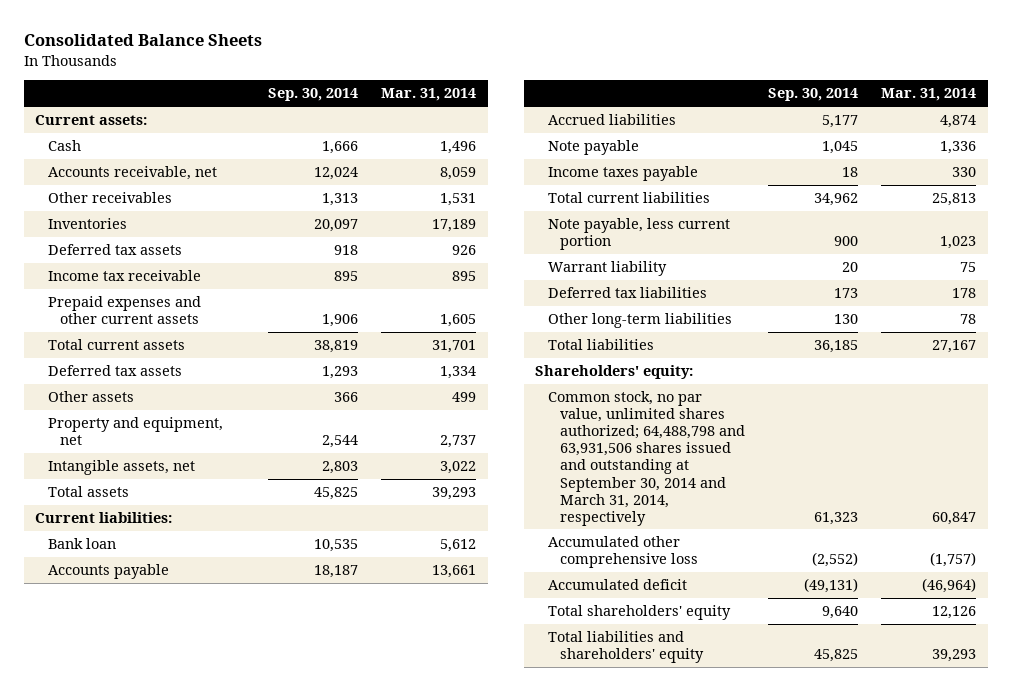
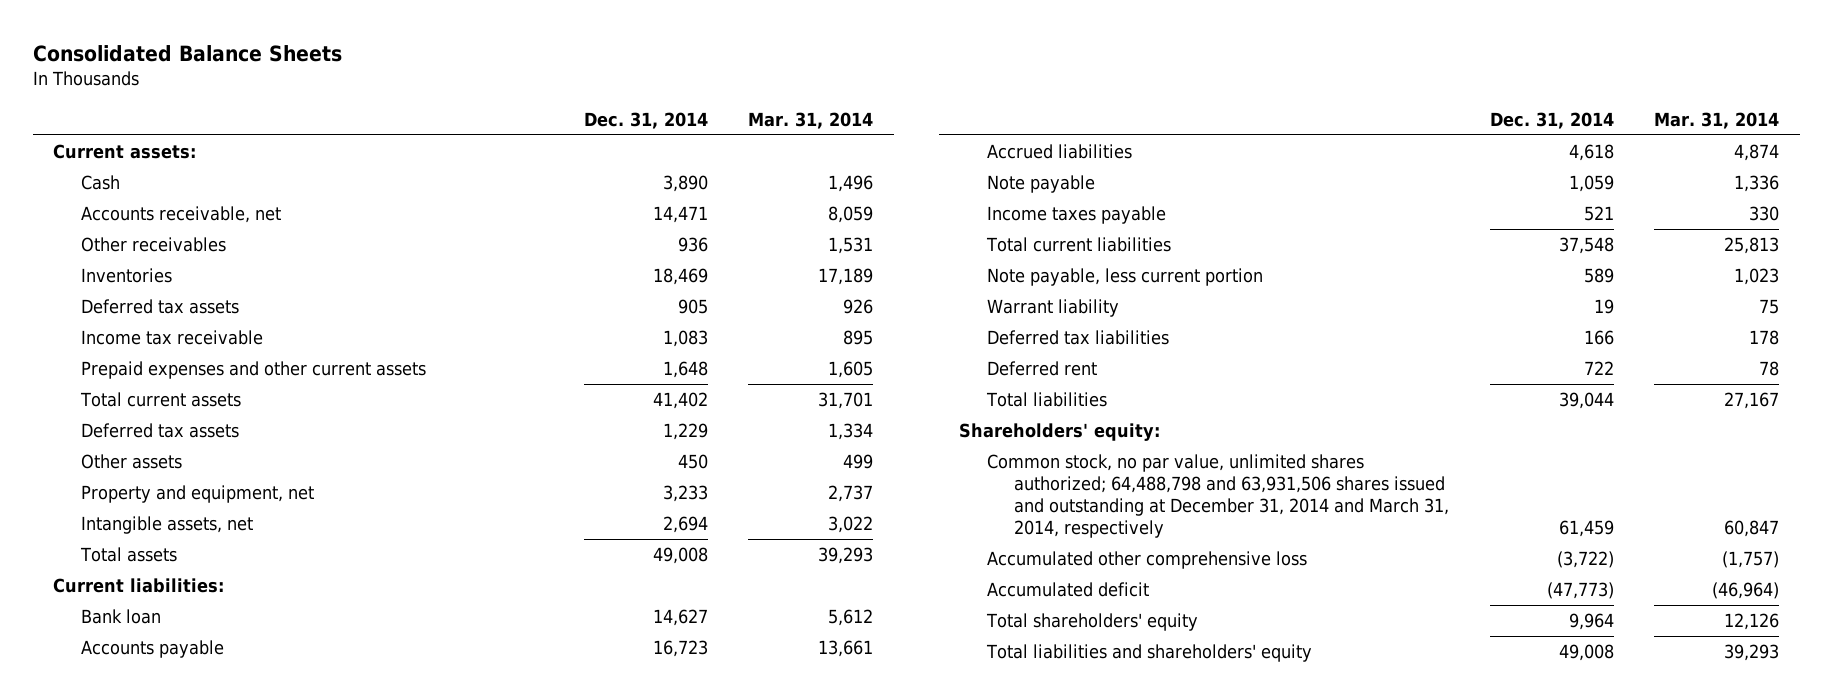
- | Sep. 30, 2014 | Mar. 31, 2014
+ | Dec. 31, 2014 | Mar. 31, 2014
- Other long-term liabilities | 130 | 78
+ Deferred rent | 722 | 78
- Common stock, no par value, unlimited shares authorized; 64,488,798 and 63,931,506 shares issued and outstanding at September 30, 2014 and March 31, 2014, respectively | 61,323 | 60,847
+ Common stock, no par value, unlimited shares authorized; 64,488,798 and 63,931,506 shares issued and outstanding at December 31, 2014 and March 31, 2014, respectively | 61,459 | 60,847

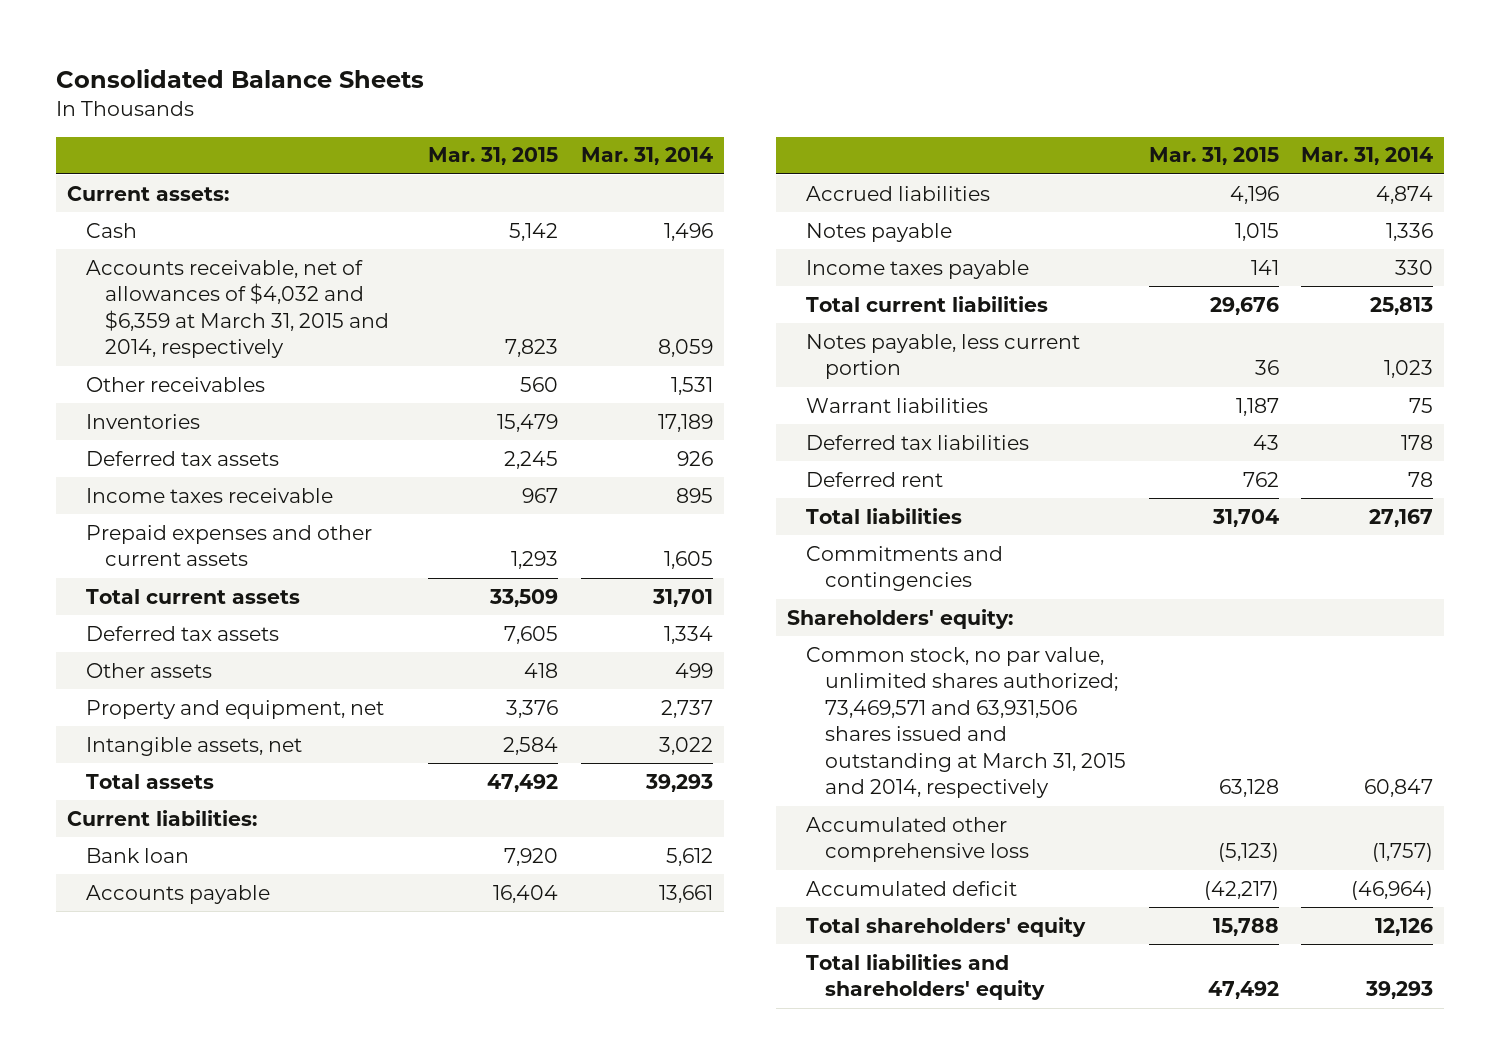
- | Dec. 31, 2014 | Mar. 31, 2014
+ | Mar. 31, 2015 | Mar. 31, 2014
- Accounts receivable, net | 14,471 | 8,059
+ Accounts receivable, net of allowances of $4,032 and $6,359 at March 31, 2015 and 2014, respectively | 7,823 | 8,059
- Income tax receivable | 1,083 | 895
+ Income taxes receivable | 967 | 895
- Note payable | 1,059 | 1,336
+ Notes payable | 1,015 | 1,336
- Note payable, less current portion | 589 | 1,023
- Warrant liability | 19 | 75
+ Notes payable, less current portion | 36 | 1,023
+ Warrant liabilities | 1,187 | 75
+ Commitments and contingencies
- Common stock, no par value, unlimited shares authorized; 64,488,798 and 63,931,506 shares issued and outstanding at December 31, 2014 and March 31, 2014, respectively | 61,459 | 60,847
+ Common stock, no par value, unlimited shares authorized; 73,469,571 and 63,931,506 shares issued and outstanding at March 31, 2015 and 2014, respectively | 63,128 | 60,847

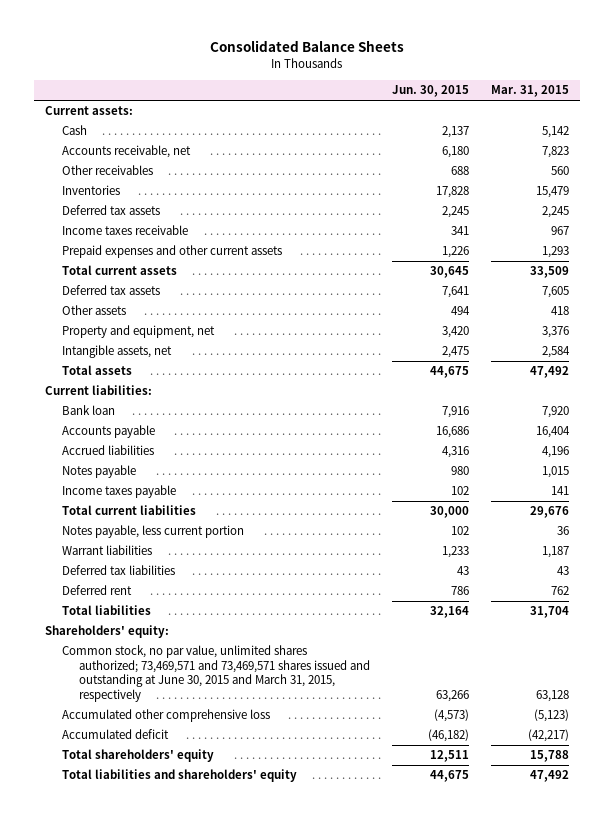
- | Mar. 31, 2015 | Mar. 31, 2014
+ | Jun. 30, 2015 | Mar. 31, 2015
- Accounts receivable, net of allowances of $4,032 and $6,359 at March 31, 2015 and 2014, respectively | 7,823 | 8,059
+ Accounts receivable, net | 6,180 | 7,823
- Commitments and contingencies
- Common stock, no par value, unlimited shares authorized; 73,469,571 and 63,931,506 shares issued and outstanding at March 31, 2015 and 2014, respectively | 63,128 | 60,847
+ Common stock, no par value, unlimited shares authorized; 73,469,571 and 73,469,571 shares issued and outstanding at June 30, 2015 and March 31, 2015, respectively | 63,266 | 63,128

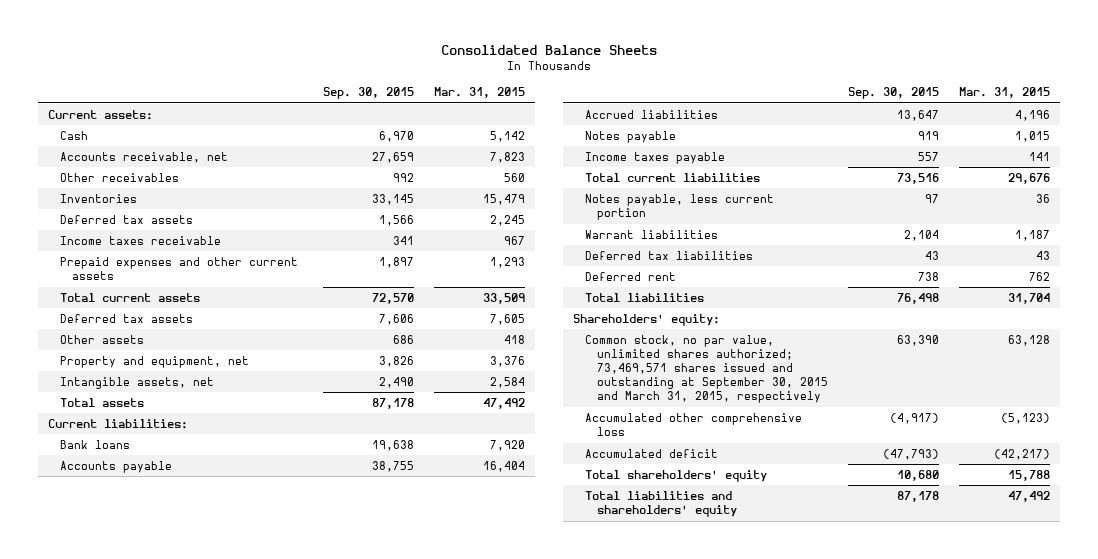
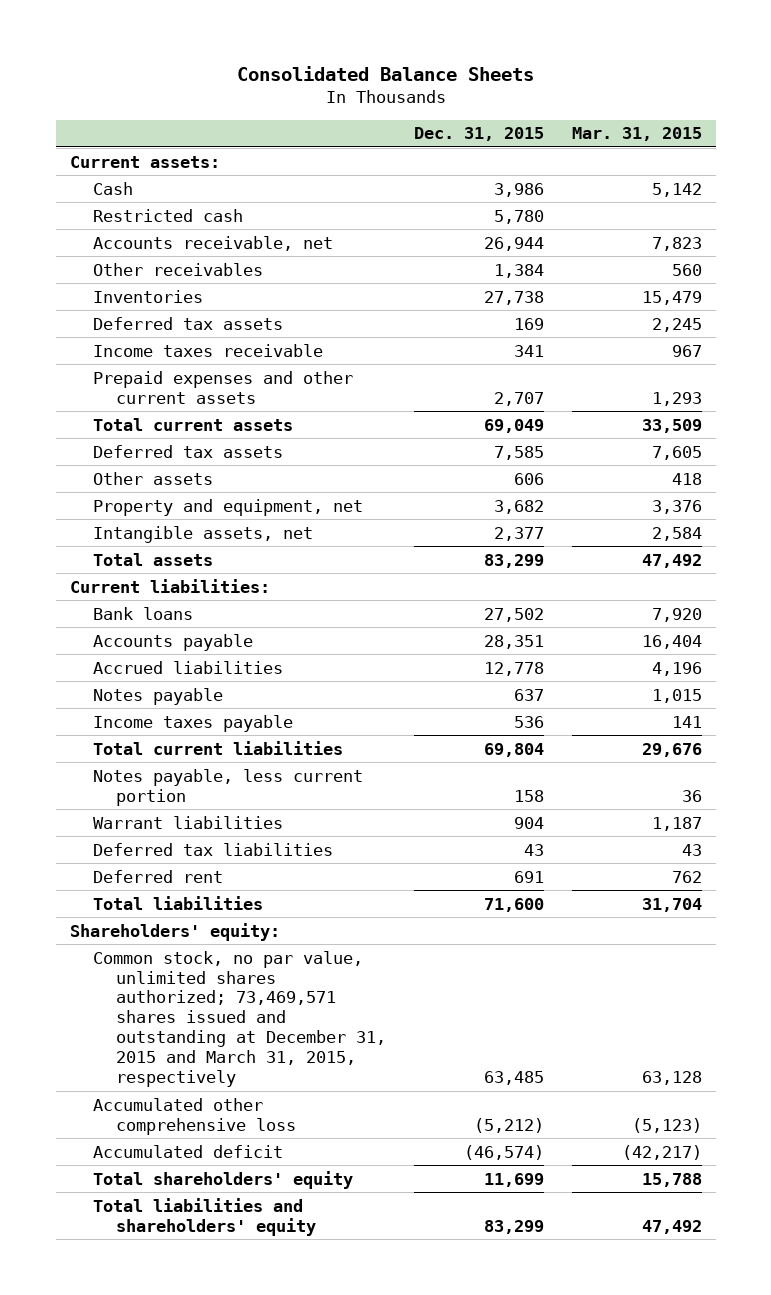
- | Sep. 30, 2015 | Mar. 31, 2015
+ | Dec. 31, 2015 | Mar. 31, 2015
+ Restricted cash | 5,780 |
- Common stock, no par value, unlimited shares authorized; 73,469,571 shares issued and outstanding at September 30, 2015 and March 31, 2015, respectively | 63,390 | 63,128
+ Common stock, no par value, unlimited shares authorized; 73,469,571 shares issued and outstanding at December 31, 2015 and March 31, 2015, respectively | 63,485 | 63,128

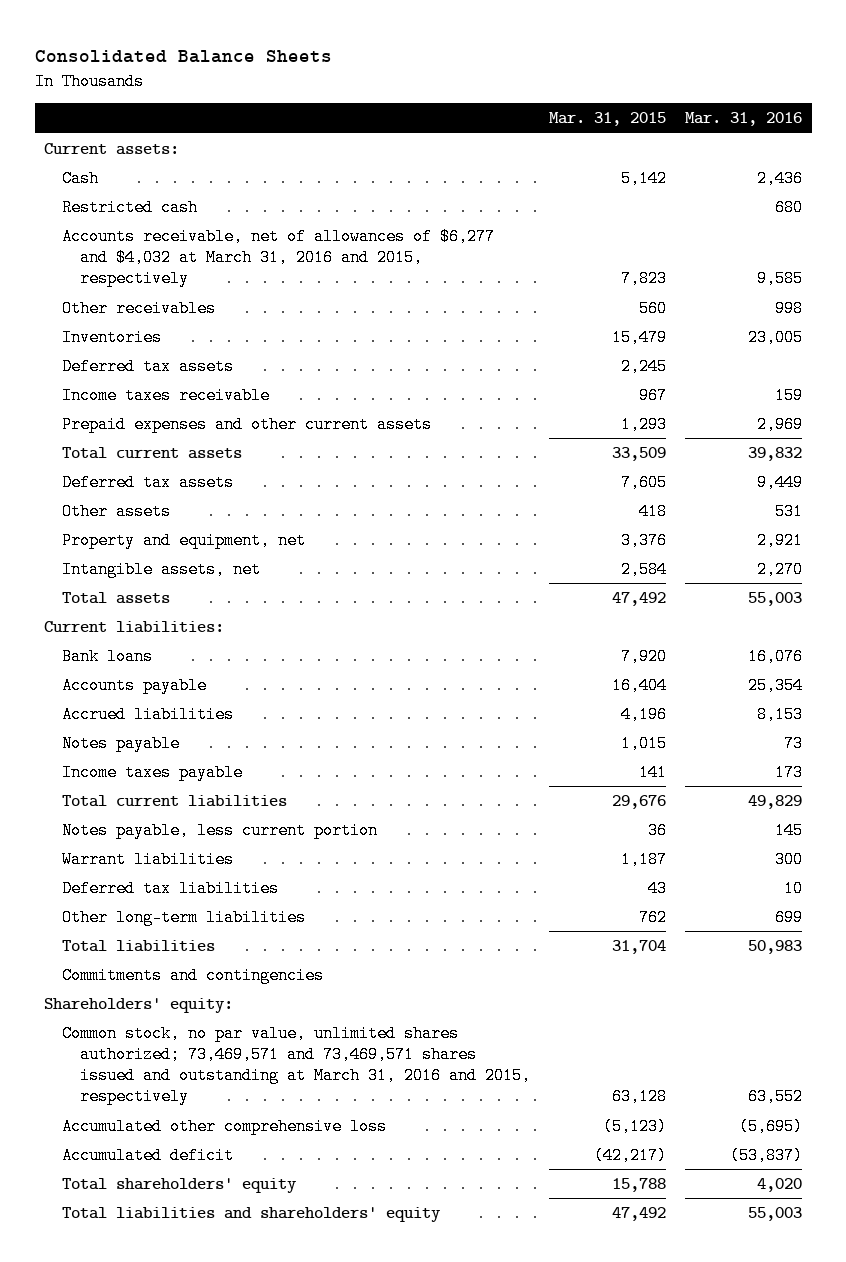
- | Dec. 31, 2015 | Mar. 31, 2015
+ | Mar. 31, 2015 | Mar. 31, 2016
- Accounts receivable, net | 26,944 | 7,823
+ Accounts receivable, net of allowances of $6,277 and $4,032 at March 31, 2016 and 2015, respectively | 7,823 | 9,585
- Deferred rent | 691 | 762
+ Other long-term liabilities | 762 | 699
+ Commitments and contingencies
- Common stock, no par value, unlimited shares authorized; 73,469,571 shares issued and outstanding at December 31, 2015 and March 31, 2015, respectively | 63,485 | 63,128
+ Common stock, no par value, unlimited shares authorized; 73,469,571 and 73,469,571 shares issued and outstanding at March 31, 2016 and 2015, respectively | 63,128 | 63,552

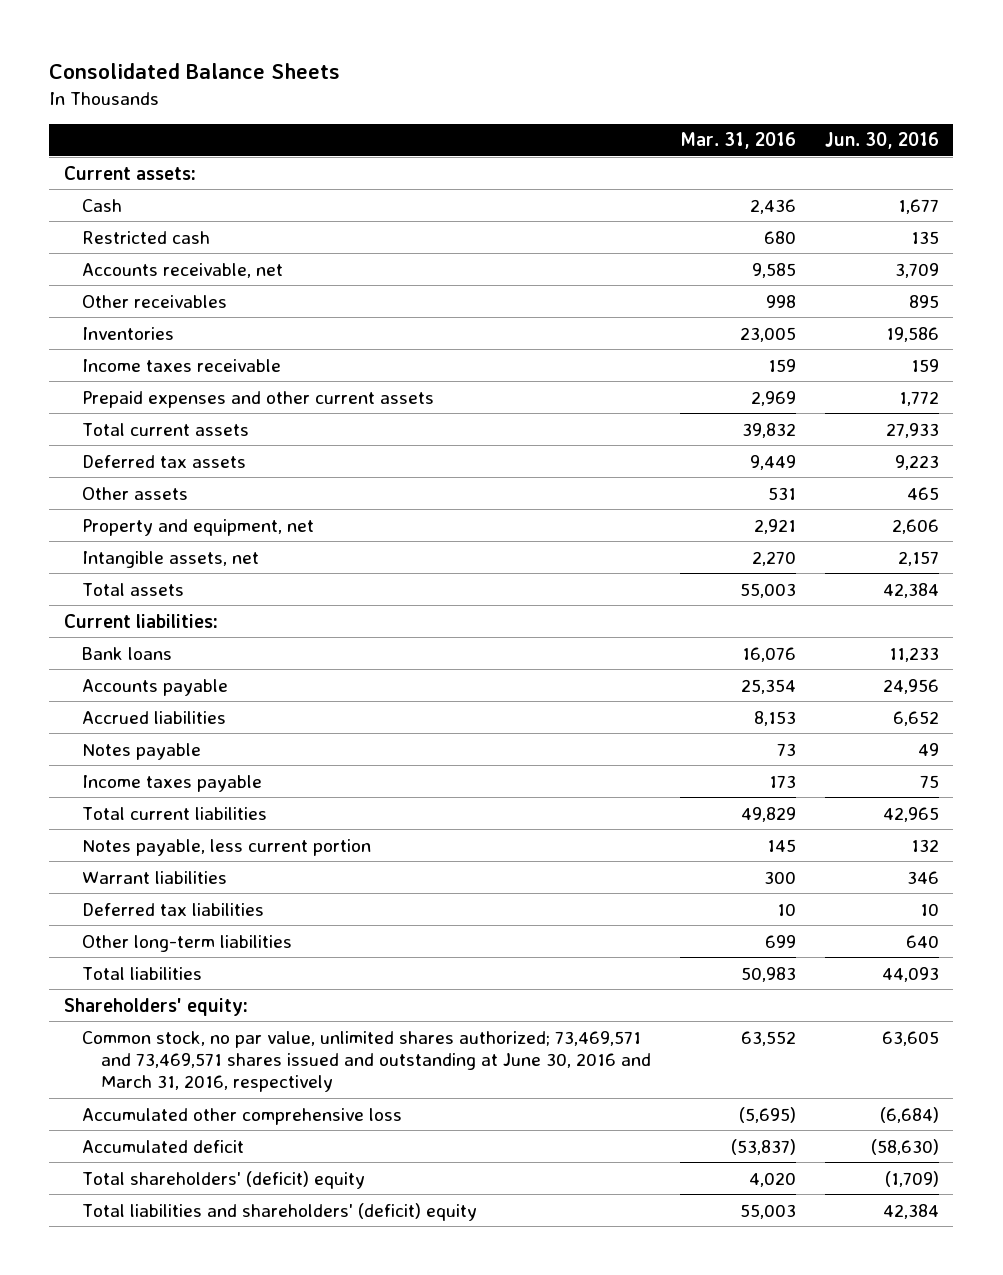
- | Mar. 31, 2015 | Mar. 31, 2016
+ | Mar. 31, 2016 | Jun. 30, 2016
- Accounts receivable, net of allowances of $6,277 and $4,032 at March 31, 2016 and 2015, respectively | 7,823 | 9,585
+ Accounts receivable, net | 9,585 | 3,709
- Deferred tax assets | 2,245 |
- Commitments and contingencies
- Common stock, no par value, unlimited shares authorized; 73,469,571 and 73,469,571 shares issued and outstanding at March 31, 2016 and 2015, respectively | 63,128 | 63,552
+ Common stock, no par value, unlimited shares authorized; 73,469,571 and 73,469,571 shares issued and outstanding at June 30, 2016 and March 31, 2016, respectively | 63,552 | 63,605
- Total shareholders' equity | 15,788 | 4,020
- Total liabilities and shareholders' equity | 47,492 | 55,003
+ Total shareholders' (deficit) equity | 4,020 | (1,709)
+ Total liabilities and shareholders' (deficit) equity | 55,003 | 42,384

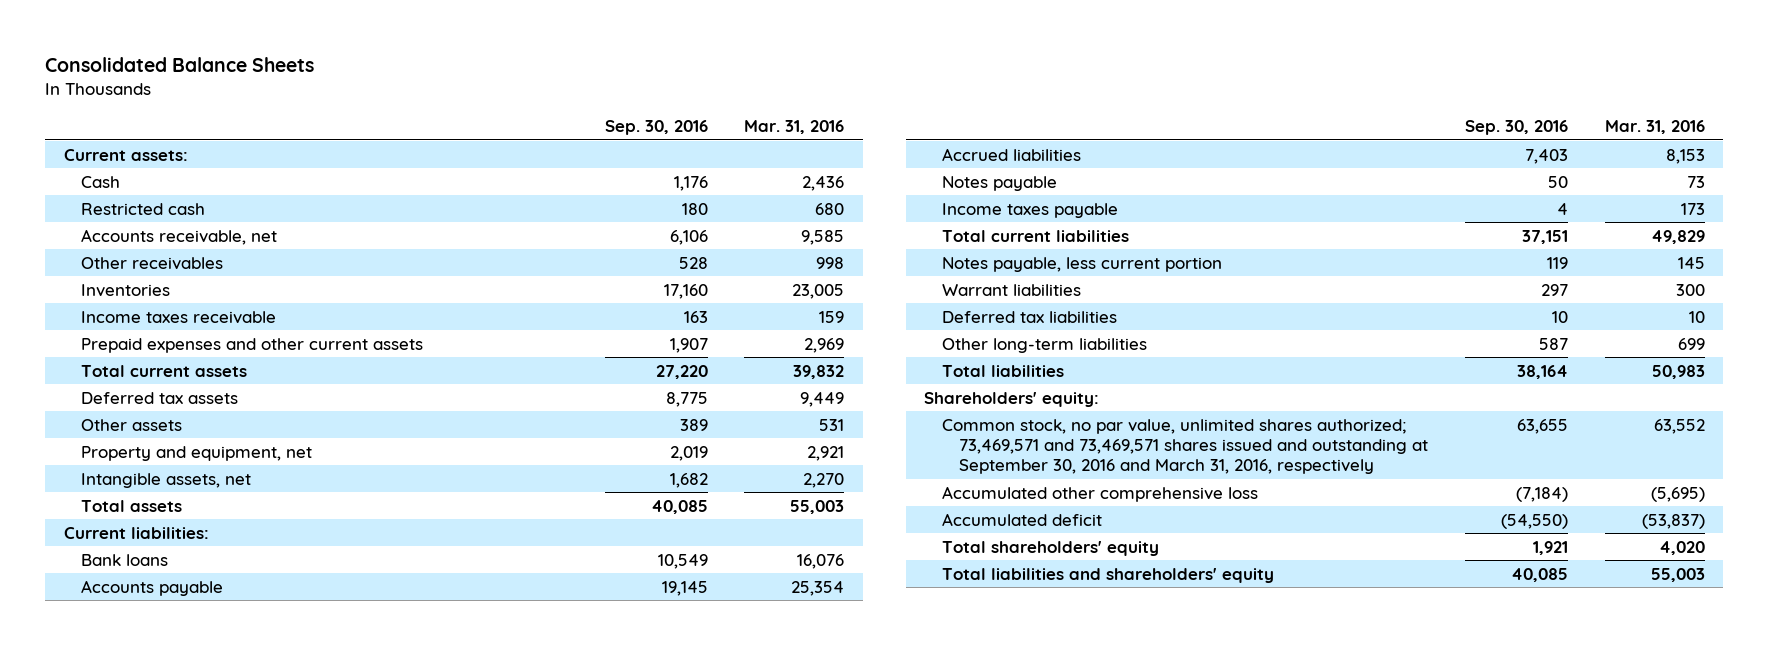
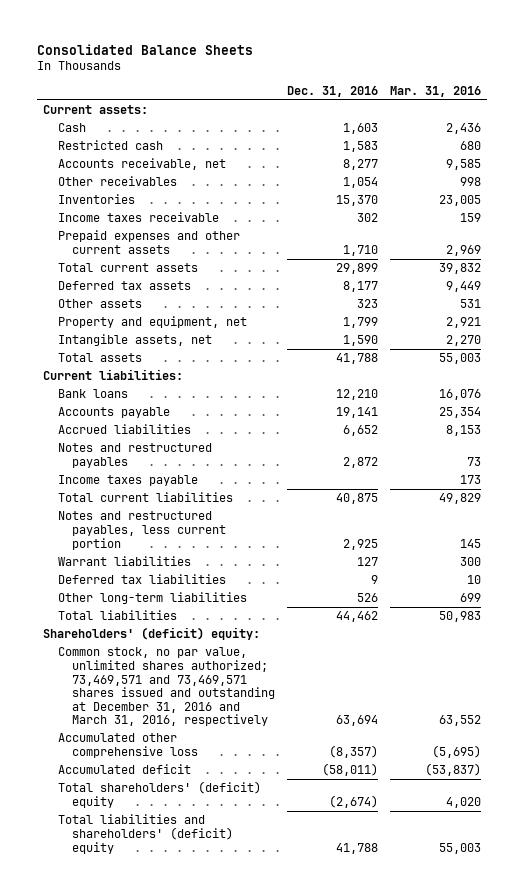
- | Sep. 30, 2016 | Mar. 31, 2016
+ | Dec. 31, 2016 | Mar. 31, 2016
- Notes payable | 50 | 73
+ Notes and restructured payables | 2,872 | 73
- Notes payable, less current portion | 119 | 145
+ Notes and restructured payables, less current portion | 2,925 | 145
- Shareholders' equity:
- Common stock, no par value, unlimited shares authorized; 73,469,571 and 73,469,571 shares issued and outstanding at September 30, 2016 and March 31, 2016, respectively | 63,655 | 63,552
+ Shareholders' (deficit) equity:
+ Common stock, no par value, unlimited shares authorized; 73,469,571 and 73,469,571 shares issued and outstanding at December 31, 2016 and March 31, 2016, respectively | 63,694 | 63,552
- Total shareholders' equity | 1,921 | 4,020
- Total liabilities and shareholders' equity | 40,085 | 55,003
+ Total shareholders' (deficit) equity | (2,674) | 4,020
+ Total liabilities and shareholders' (deficit) equity | 41,788 | 55,003

